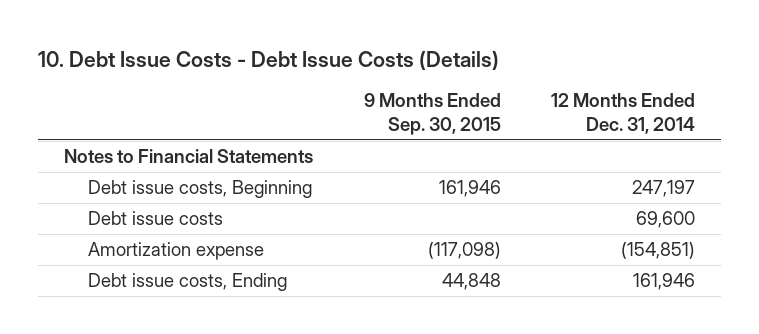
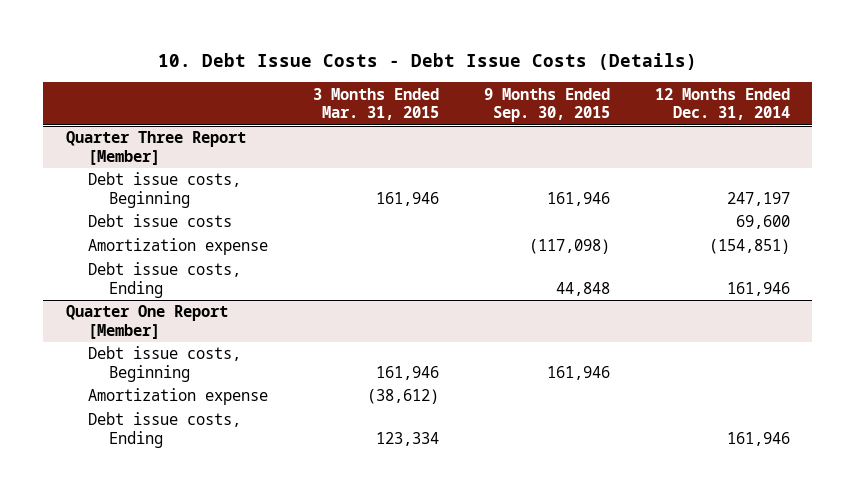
- | 9 Months Ended Sep. 30, 2015 | 12 Months Ended Dec. 31, 2014
+ | 3 Months Ended Mar. 31, 2015 | 9 Months Ended Sep. 30, 2015 | 12 Months Ended Dec. 31, 2014
- Notes to Financial Statements
+ Quarter Three Report [Member]
+ Quarter One Report [Member]
+ Debt issue costs, Beginning | 161,946 | 161,946 |
+ Amortization expense | (38,612) | |
+ Debt issue costs, Ending | 123,334 | | 161,946

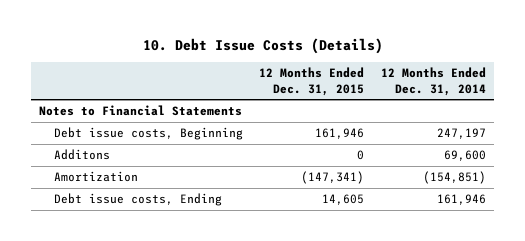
- 10. Debt Issue Costs - Debt Issue Costs (Details)
+ 10. Debt Issue Costs (Details)
- | 3 Months Ended Mar. 31, 2015 | 9 Months Ended Sep. 30, 2015 | 12 Months Ended Dec. 31, 2014
+ | 12 Months Ended Dec. 31, 2015 | 12 Months Ended Dec. 31, 2014
- Quarter Three Report [Member]
+ Notes to Financial Statements
- Debt issue costs | | | 69,600
- Amortization expense | | (117,098) | (154,851)
- Debt issue costs, Ending | | 44,848 | 161,946
- Quarter One Report [Member]
- Debt issue costs, Beginning | 161,946 | 161,946 |
- Amortization expense | (38,612) | |
+ Additons | 0 | 69,600
+ Amortization | (147,341) | (154,851)

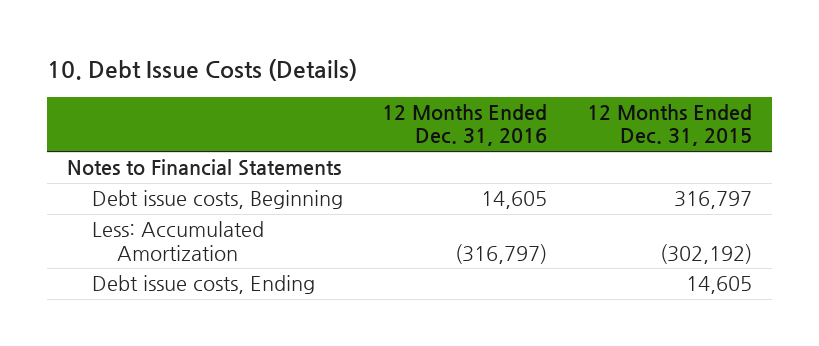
- | 12 Months Ended Dec. 31, 2015 | 12 Months Ended Dec. 31, 2014
+ | 12 Months Ended Dec. 31, 2016 | 12 Months Ended Dec. 31, 2015
- Debt issue costs, Beginning | 161,946 | 247,197
- Additons | 0 | 69,600
- Amortization | (147,341) | (154,851)
+ Debt issue costs, Beginning | 14,605 | 316,797
+ Less: Accumulated Amortization | (316,797) | (302,192)

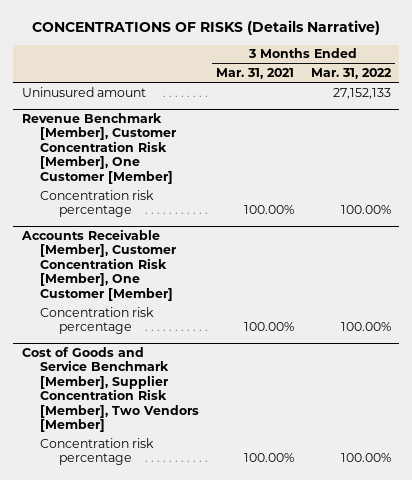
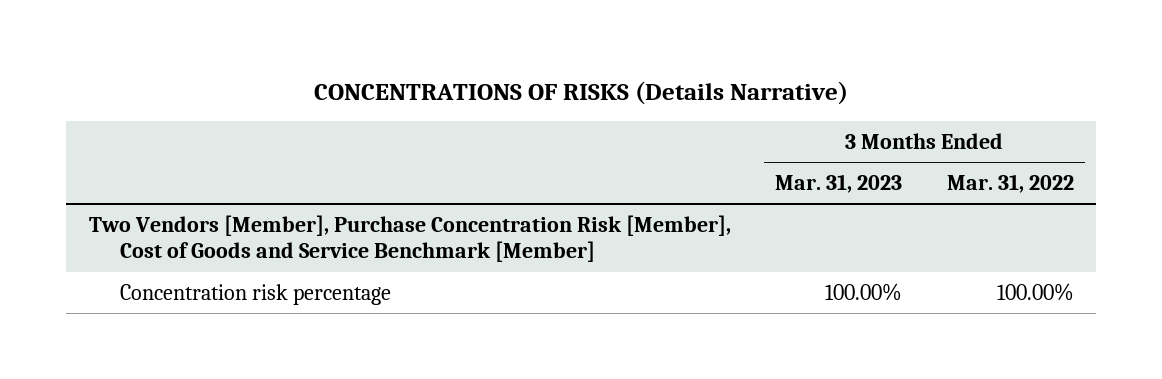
- | 3 Months Ended Mar. 31, 2021 | 3 Months Ended Mar. 31, 2022
+ | 3 Months Ended Mar. 31, 2023 | 3 Months Ended Mar. 31, 2022
- Uninusured amount | | 27,152,133
- Revenue Benchmark [Member], Customer Concentration Risk [Member], One Customer [Member]
- Concentration risk percentage | 100.00% | 100.00%
- Accounts Receivable [Member], Customer Concentration Risk [Member], One Customer [Member]
- Concentration risk percentage | 100.00% | 100.00%
- Cost of Goods and Service Benchmark [Member], Supplier Concentration Risk [Member], Two Vendors [Member]
+ Two Vendors [Member], Purchase Concentration Risk [Member], Cost of Goods and Service Benchmark [Member]

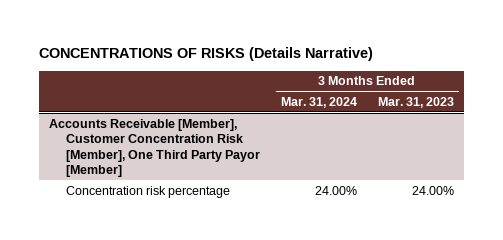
- | 3 Months Ended Mar. 31, 2023 | 3 Months Ended Mar. 31, 2022
+ | 3 Months Ended Mar. 31, 2024 | 3 Months Ended Mar. 31, 2023
- Two Vendors [Member], Purchase Concentration Risk [Member], Cost of Goods and Service Benchmark [Member]
- Concentration risk percentage | 100.00% | 100.00%
+ Accounts Receivable [Member], Customer Concentration Risk [Member], One Third Party Payor [Member]
+ Concentration risk percentage | 24.00% | 24.00%

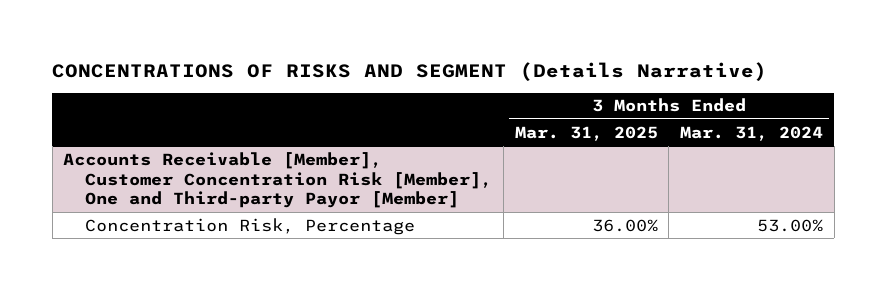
- CONCENTRATIONS OF RISKS (Details Narrative)
+ CONCENTRATIONS OF RISKS AND SEGMENT (Details Narrative)
- | 3 Months Ended Mar. 31, 2024 | 3 Months Ended Mar. 31, 2023
+ | 3 Months Ended Mar. 31, 2025 | 3 Months Ended Mar. 31, 2024
- Accounts Receivable [Member], Customer Concentration Risk [Member], One Third Party Payor [Member]
- Concentration risk percentage | 24.00% | 24.00%
+ Accounts Receivable [Member], Customer Concentration Risk [Member], One and Third-party Payor [Member]
+ Concentration Risk, Percentage | 36.00% | 53.00%

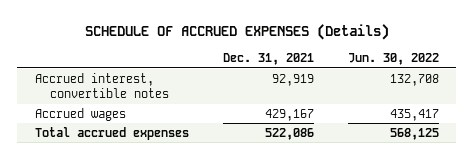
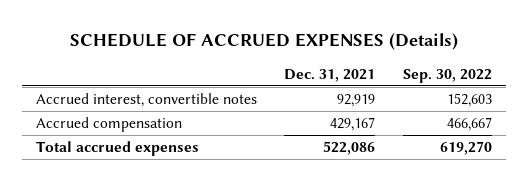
- | Dec. 31, 2021 | Jun. 30, 2022
+ | Dec. 31, 2021 | Sep. 30, 2022
- Accrued wages | 429,167 | 435,417
+ Accrued compensation | 429,167 | 466,667

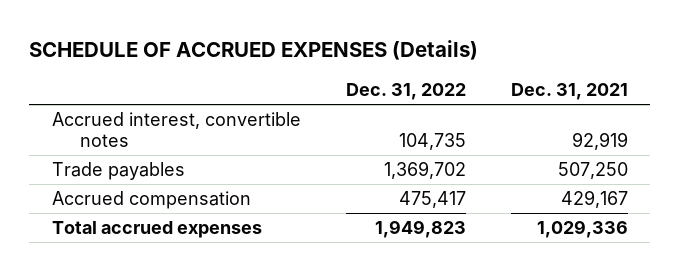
- | Dec. 31, 2021 | Sep. 30, 2022
+ | Dec. 31, 2022 | Dec. 31, 2021
+ Trade payables | 1,369,702 | 507,250
- Total accrued expenses | 522,086 | 619,270
+ Total accrued expenses | 1,949,823 | 1,029,336

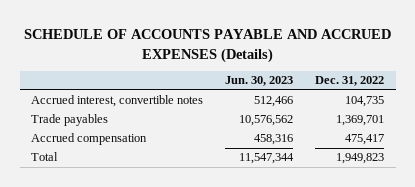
- SCHEDULE OF ACCRUED EXPENSES (Details)
+ SCHEDULE OF ACCOUNTS PAYABLE AND ACCRUED EXPENSES (Details)
- | Dec. 31, 2022 | Dec. 31, 2021
+ | Jun. 30, 2023 | Dec. 31, 2022
- Trade payables | 1,369,702 | 507,250
+ Trade payables | 10,576,562 | 1,369,701
- Total accrued expenses | 1,949,823 | 1,029,336
+ Total | 11,547,344 | 1,949,823

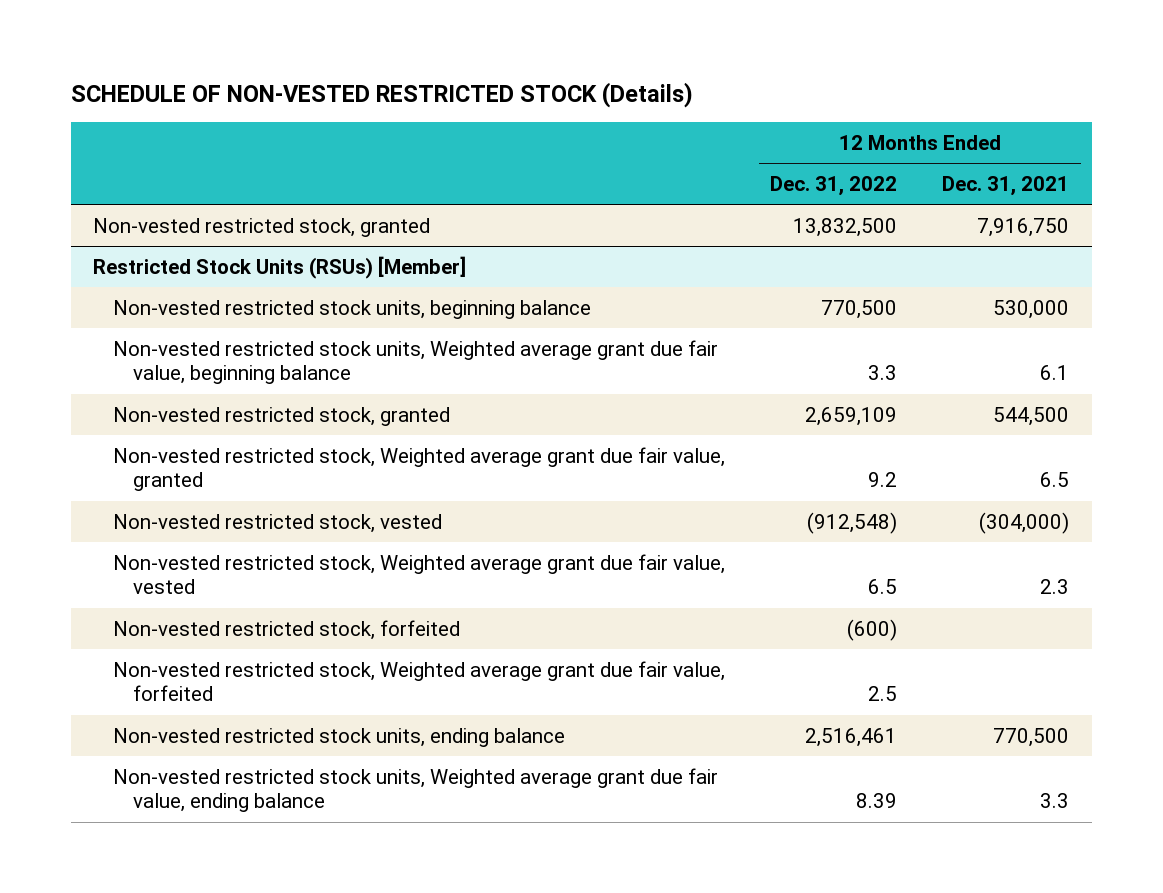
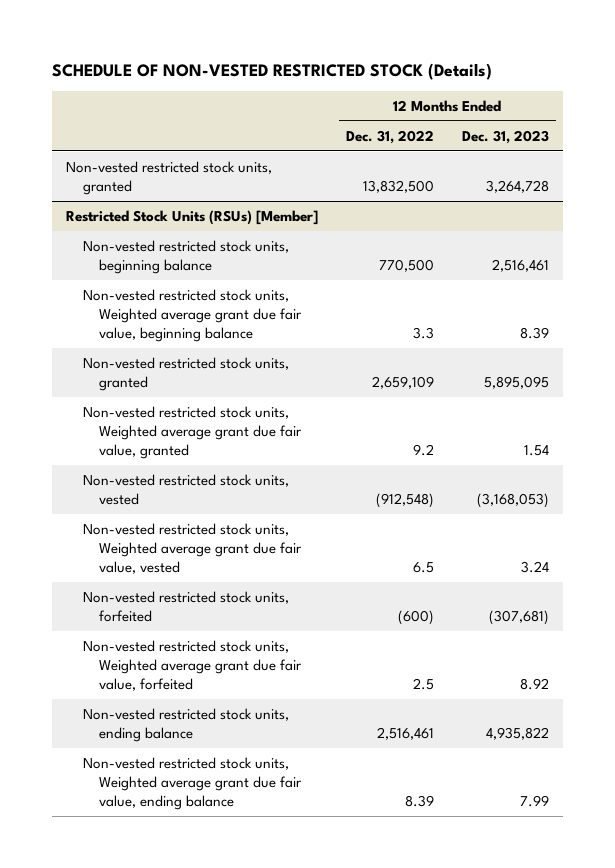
- | 12 Months Ended Dec. 31, 2022 | 12 Months Ended Dec. 31, 2021
+ | 12 Months Ended Dec. 31, 2022 | 12 Months Ended Dec. 31, 2023
- Non-vested restricted stock, granted | 13,832,500 | 7,916,750
+ Non-vested restricted stock units, granted | 13,832,500 | 3,264,728
@ Restricted Stock Units (RSUs) [Member]
- Non-vested restricted stock, granted | 2,659,109 | 544,500
- Non-vested restricted stock, Weighted average grant due fair value, granted | 9.2 | 6.5
- Non-vested restricted stock, vested | (912,548) | (304,000)
- Non-vested restricted stock, Weighted average grant due fair value, vested | 6.5 | 2.3
- Non-vested restricted stock, forfeited | (600) |
- Non-vested restricted stock, Weighted average grant due fair value, forfeited | 2.5 |
+ Non-vested restricted stock units, granted | 2,659,109 | 5,895,095
+ Non-vested restricted stock units, Weighted average grant due fair value, granted | 9.2 | 1.54
+ Non-vested restricted stock units, vested | (912,548) | (3,168,053)
+ Non-vested restricted stock units, Weighted average grant due fair value, vested | 6.5 | 3.24
+ Non-vested restricted stock units, forfeited | (600) | (307,681)
+ Non-vested restricted stock units, Weighted average grant due fair value, forfeited | 2.5 | 8.92

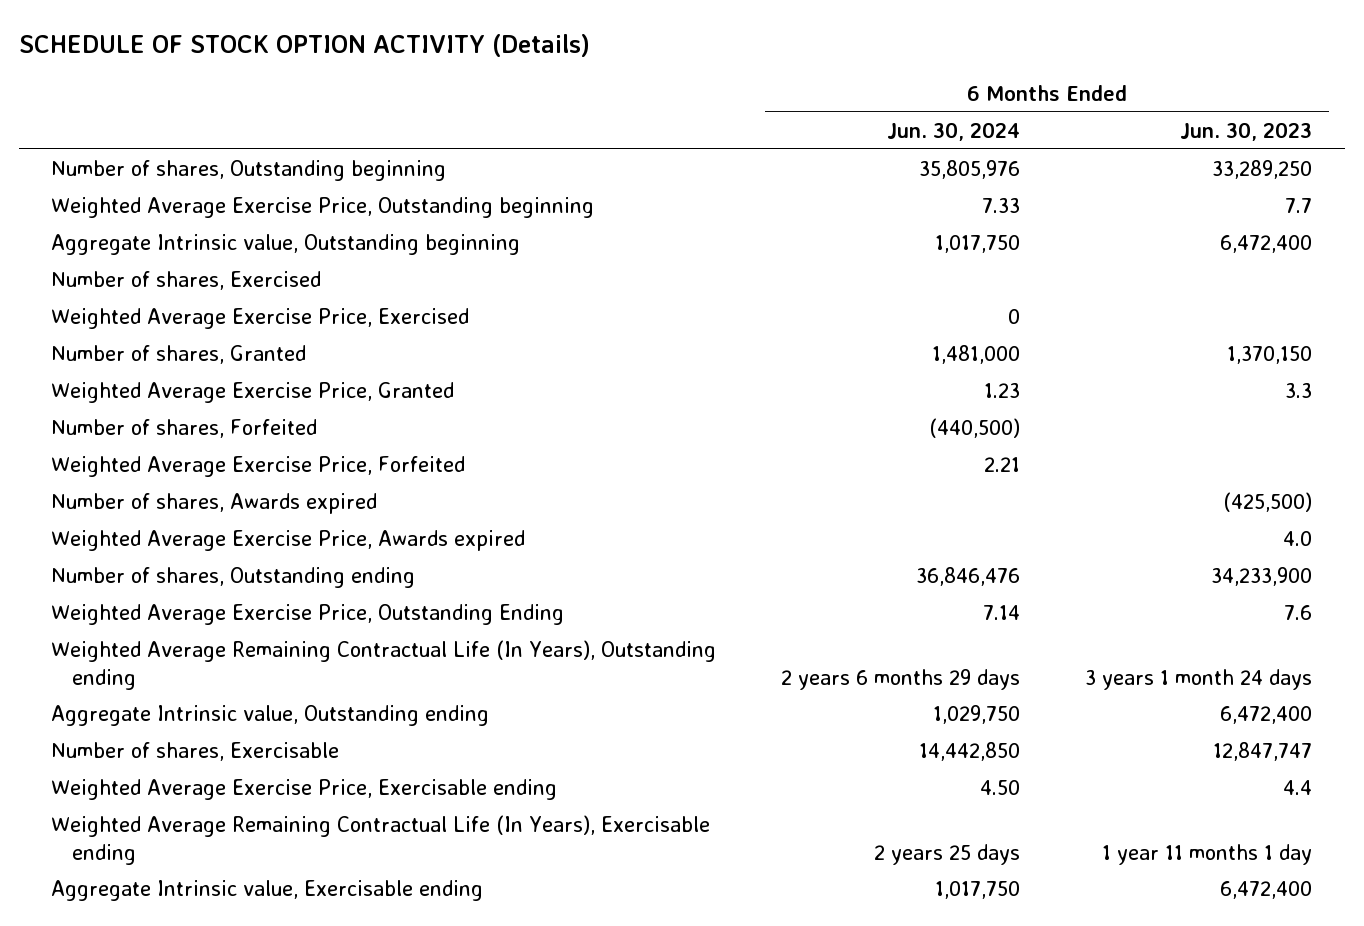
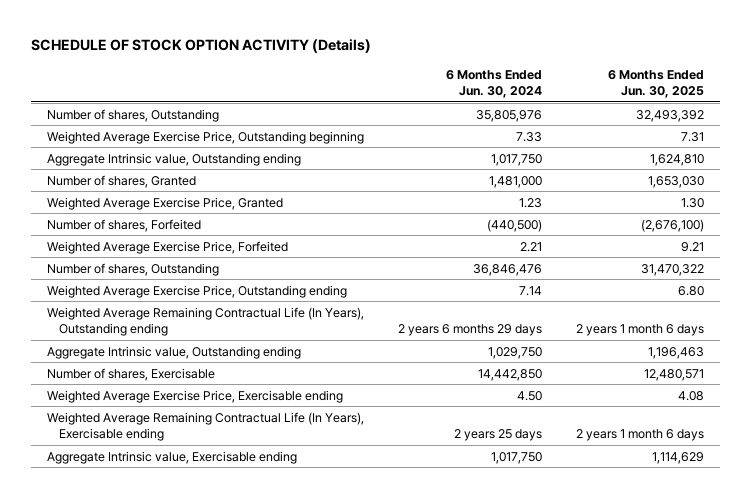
- | 6 Months Ended Jun. 30, 2024 | 6 Months Ended Jun. 30, 2023
+ | 6 Months Ended Jun. 30, 2024 | 6 Months Ended Jun. 30, 2025
- Number of shares, Outstanding beginning | 35,805,976 | 33,289,250
+ Number of shares, Outstanding | 35,805,976 | 32,493,392
- Aggregate Intrinsic value, Outstanding beginning | 1,017,750 | 6,472,400
- Number of shares, Exercised
- Weighted Average Exercise Price, Exercised | 0 |
+ Aggregate Intrinsic value, Outstanding ending | 1,017,750 | 1,624,810
- Number of shares, Awards expired | | (425,500)
- Weighted Average Exercise Price, Awards expired | | 4.0
- Number of shares, Outstanding ending | 36,846,476 | 34,233,900
- Weighted Average Exercise Price, Outstanding Ending | 7.14 | 7.6
+ Number of shares, Outstanding | 36,846,476 | 31,470,322
+ Weighted Average Exercise Price, Outstanding ending | 7.14 | 6.80

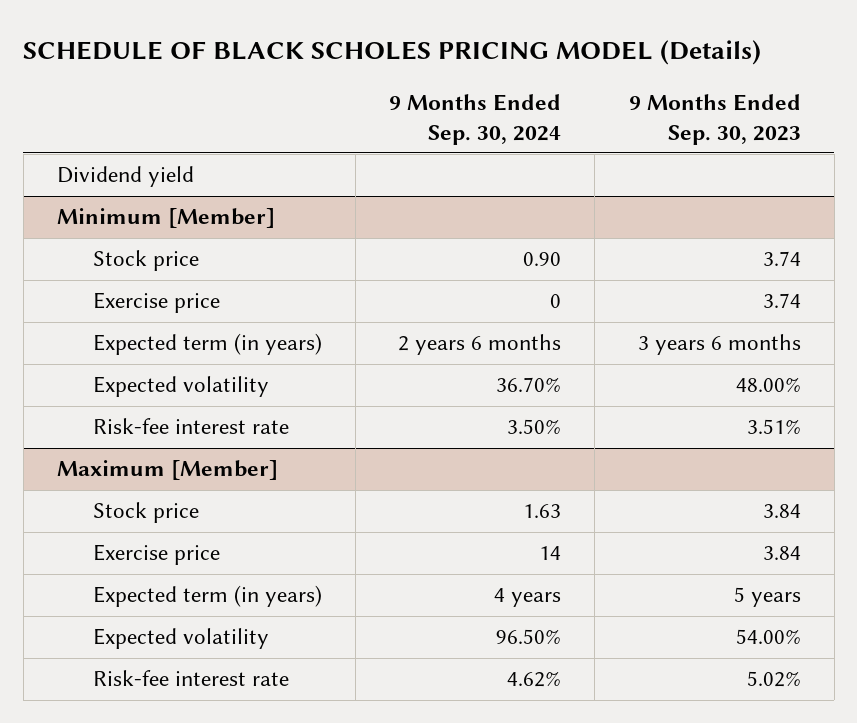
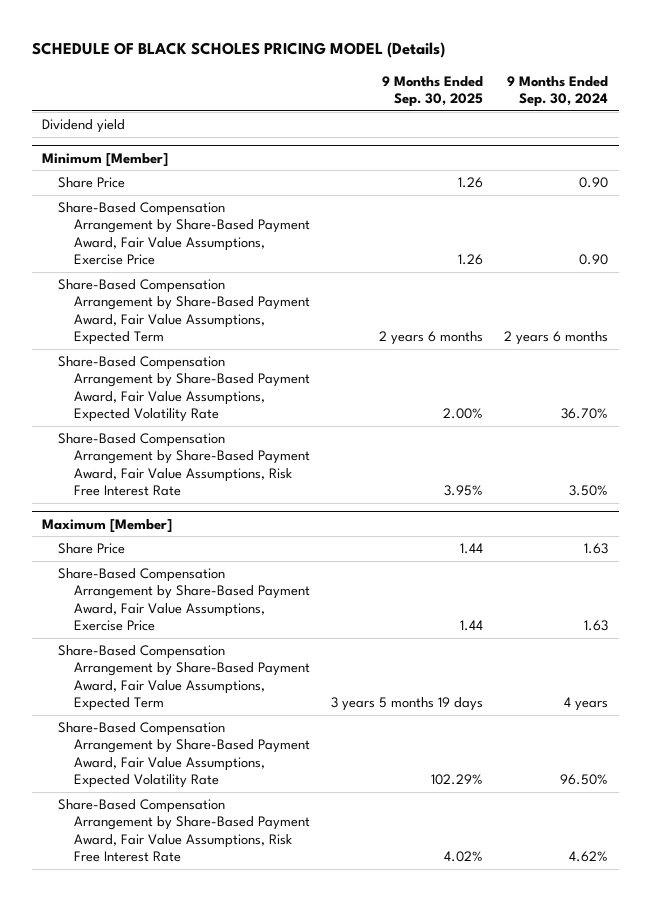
- | 9 Months Ended Sep. 30, 2024 | 9 Months Ended Sep. 30, 2023
+ | 9 Months Ended Sep. 30, 2025 | 9 Months Ended Sep. 30, 2024
@ Minimum [Member]
- Stock price | 0.90 | 3.74
- Exercise price | 0 | 3.74
- Expected term (in years) | 2 years 6 months | 3 years 6 months
- Expected volatility | 36.70% | 48.00%
- Risk-fee interest rate | 3.50% | 3.51%
+ Share Price | 1.26 | 0.90
+ Share-Based Compensation Arrangement by Share-Based Payment Award, Fair Value Assumptions, Exercise Price | 1.26 | 0.90
+ Share-Based Compensation Arrangement by Share-Based Payment Award, Fair Value Assumptions, Expected Term | 2 years 6 months | 2 years 6 months
+ Share-Based Compensation Arrangement by Share-Based Payment Award, Fair Value Assumptions, Expected Volatility Rate | 2.00% | 36.70%
+ Share-Based Compensation Arrangement by Share-Based Payment Award, Fair Value Assumptions, Risk Free Interest Rate | 3.95% | 3.50%
@ Maximum [Member]
- Stock price | 1.63 | 3.84
- Exercise price | 14 | 3.84
- Expected term (in years) | 4 years | 5 years
- Expected volatility | 96.50% | 54.00%
- Risk-fee interest rate | 4.62% | 5.02%
+ Share Price | 1.44 | 1.63
+ Share-Based Compensation Arrangement by Share-Based Payment Award, Fair Value Assumptions, Exercise Price | 1.44 | 1.63
+ Share-Based Compensation Arrangement by Share-Based Payment Award, Fair Value Assumptions, Expected Term | 3 years 5 months 19 days | 4 years
+ Share-Based Compensation Arrangement by Share-Based Payment Award, Fair Value Assumptions, Expected Volatility Rate | 102.29% | 96.50%
+ Share-Based Compensation Arrangement by Share-Based Payment Award, Fair Value Assumptions, Risk Free Interest Rate | 4.02% | 4.62%

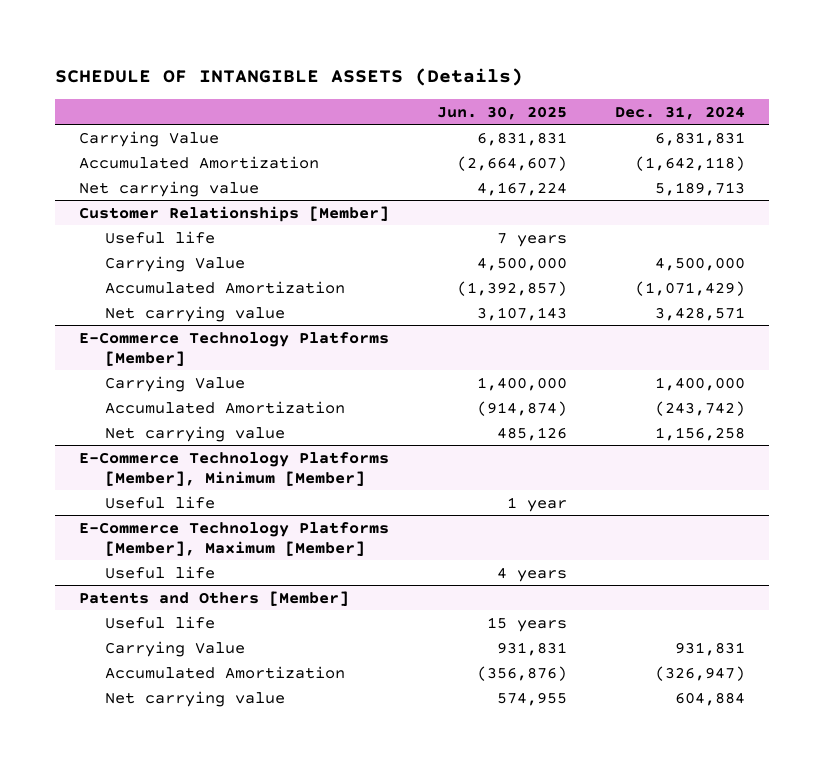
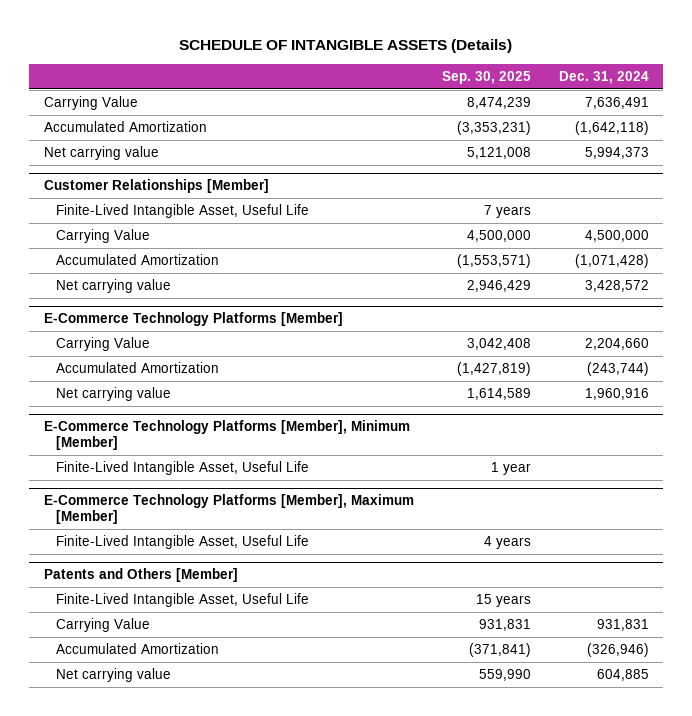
- | Jun. 30, 2025 | Dec. 31, 2024
+ | Sep. 30, 2025 | Dec. 31, 2024
- Carrying Value | 6,831,831 | 6,831,831
+ Carrying Value | 8,474,239 | 7,636,491
- Net carrying value | 4,167,224 | 5,189,713
+ Net carrying value | 5,121,008 | 5,994,373
@ Customer Relationships [Member]
- Useful life | 7 years |
+ Finite-Lived Intangible Asset, Useful Life | 7 years |
- Accumulated Amortization | (1,392,857) | (1,071,429)
- Net carrying value | 3,107,143 | 3,428,571
+ Accumulated Amortization | (1,553,571) | (1,071,428)
+ Net carrying value | 2,946,429 | 3,428,572
@ E-Commerce Technology Platforms [Member]
- Carrying Value | 1,400,000 | 1,400,000
- Accumulated Amortization | (914,874) | (243,742)
- Net carrying value | 485,126 | 1,156,258
+ Carrying Value | 3,042,408 | 2,204,660
+ Accumulated Amortization | (1,427,819) | (243,744)
+ Net carrying value | 1,614,589 | 1,960,916
@ E-Commerce Technology Platforms [Member], Minimum [Member]
- Useful life | 1 year |
+ Finite-Lived Intangible Asset, Useful Life | 1 year |
@ E-Commerce Technology Platforms [Member], Maximum [Member]
- Useful life | 4 years |
+ Finite-Lived Intangible Asset, Useful Life | 4 years |
@ Patents and Others [Member]
- Useful life | 15 years |
+ Finite-Lived Intangible Asset, Useful Life | 15 years |
- Accumulated Amortization | (356,876) | (326,947)
- Net carrying value | 574,955 | 604,884
+ Accumulated Amortization | (371,841) | (326,946)
+ Net carrying value | 559,990 | 604,885

